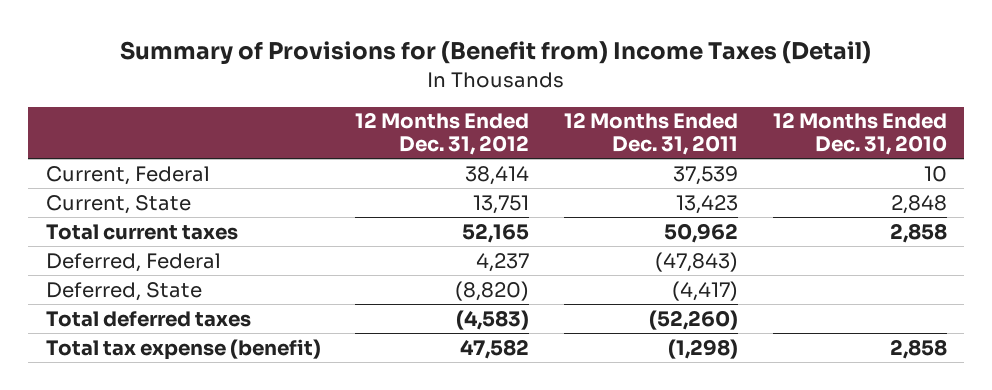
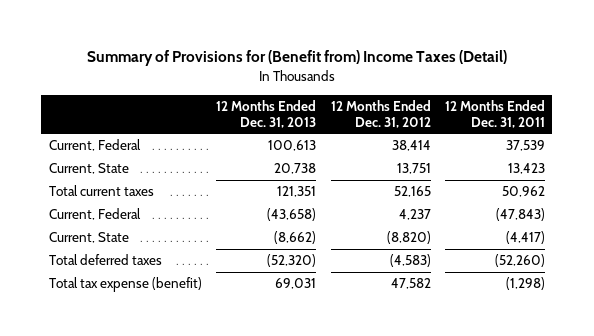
- | 12 Months Ended Dec. 31, 2012 | 12 Months Ended Dec. 31, 2011 | 12 Months Ended Dec. 31, 2010
+ | 12 Months Ended Dec. 31, 2013 | 12 Months Ended Dec. 31, 2012 | 12 Months Ended Dec. 31, 2011
- Deferred, Federal | 4,237 | (47,843) |
- Deferred, State | (8,820) | (4,417) |
+ Current, Federal | (43,658) | 4,237 | (47,843)
+ Current, State | (8,662) | (8,820) | (4,417)

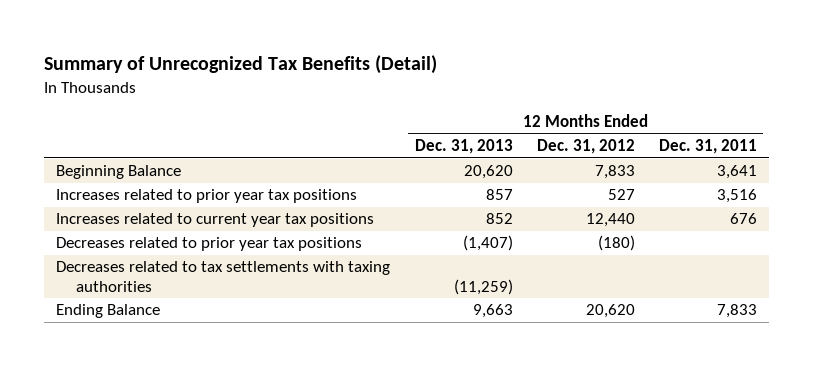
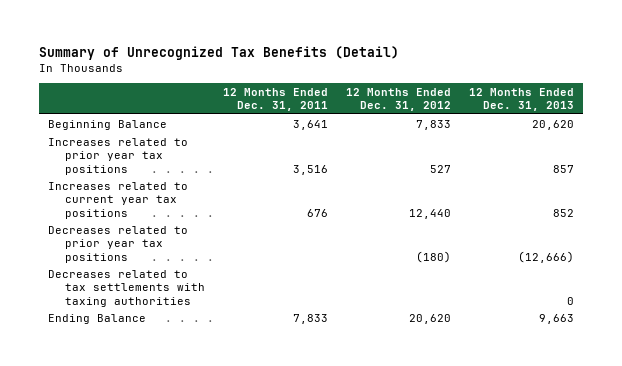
- | 12 Months Ended Dec. 31, 2013 | 12 Months Ended Dec. 31, 2012 | 12 Months Ended Dec. 31, 2011
+ | 12 Months Ended Dec. 31, 2011 | 12 Months Ended Dec. 31, 2012 | 12 Months Ended Dec. 31, 2013
- Decreases related to prior year tax positions | (1,407) | (180) |
- Decreases related to tax settlements with taxing authorities | (11,259) | |
+ Decreases related to prior year tax positions | | (180) | (12,666)
+ Decreases related to tax settlements with taxing authorities | | | 0

